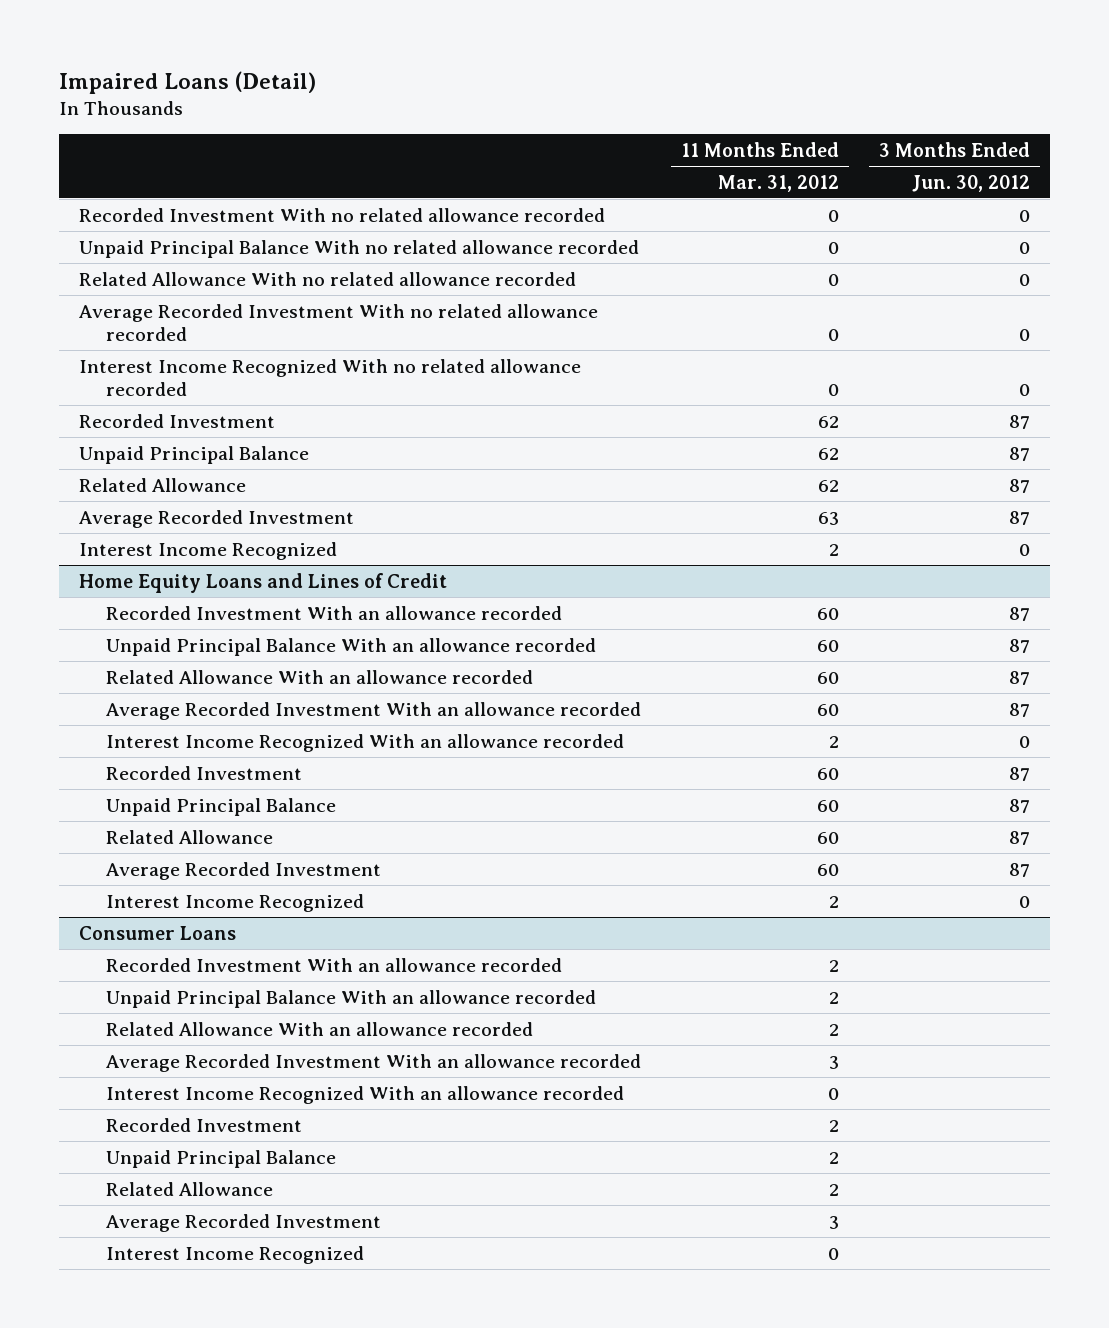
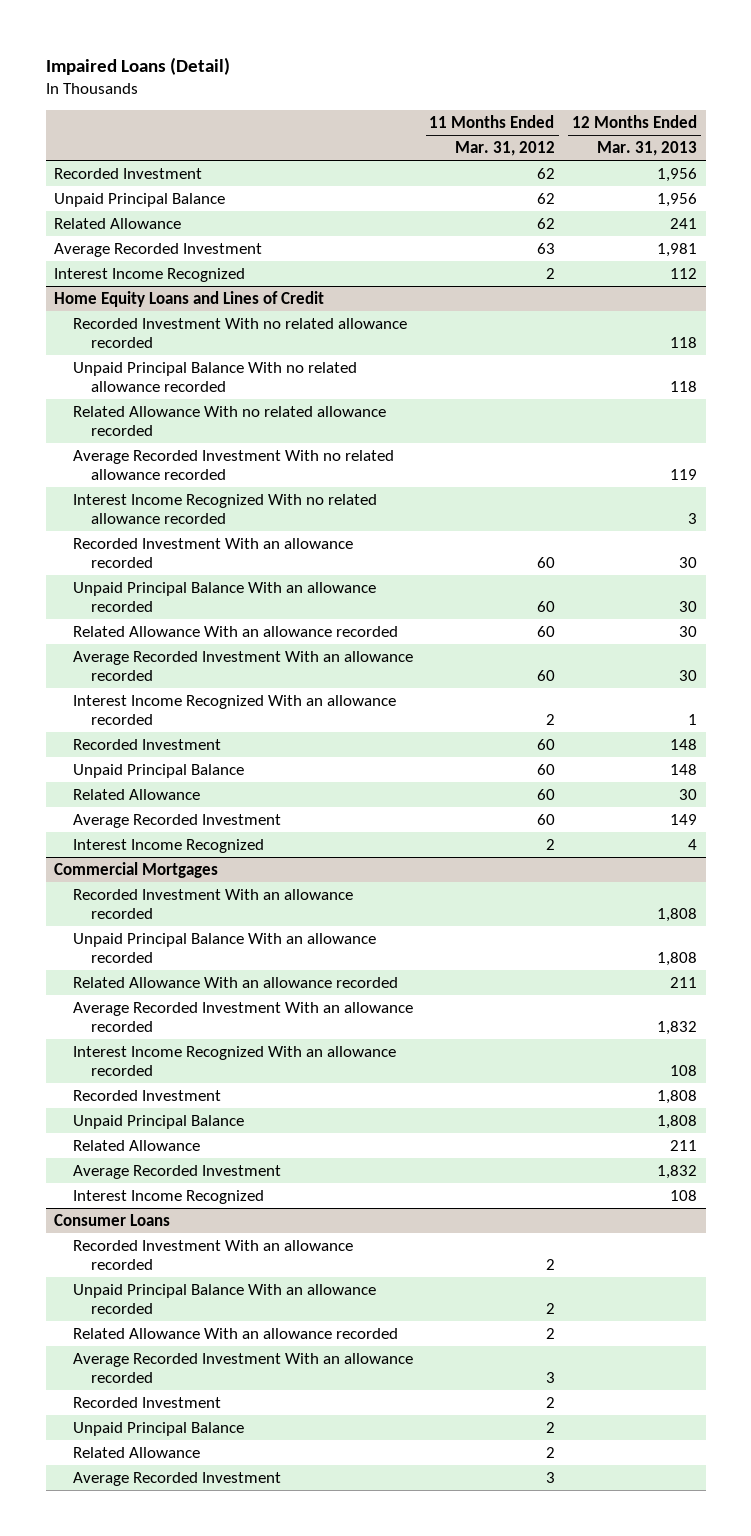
- | 11 Months Ended Mar. 31, 2012 | 3 Months Ended Jun. 30, 2012
+ | 11 Months Ended Mar. 31, 2012 | 12 Months Ended Mar. 31, 2013
- Recorded Investment With no related allowance recorded | 0 | 0
- Unpaid Principal Balance With no related allowance recorded | 0 | 0
- Related Allowance With no related allowance recorded | 0 | 0
- Average Recorded Investment With no related allowance recorded | 0 | 0
- Interest Income Recognized With no related allowance recorded | 0 | 0
@ Home Equity Loans and Lines of Credit
+ Recorded Investment With no related allowance recorded | | 118
+ Unpaid Principal Balance With no related allowance recorded | | 118
+ Related Allowance With no related allowance recorded
+ Average Recorded Investment With no related allowance recorded | | 119
+ Interest Income Recognized With no related allowance recorded | | 3
+ Commercial Mortgages
+ Recorded Investment With an allowance recorded | | 1,808
+ Unpaid Principal Balance With an allowance recorded | | 1,808
+ Related Allowance With an allowance recorded | | 211
+ Average Recorded Investment With an allowance recorded | | 1,832
+ Interest Income Recognized With an allowance recorded | | 108
+ Recorded Investment | | 1,808
+ Unpaid Principal Balance | | 1,808
+ Related Allowance | | 211
+ Average Recorded Investment | | 1,832
+ Interest Income Recognized | | 108
@ Consumer Loans
- Interest Income Recognized With an allowance recorded | 0 |
- Interest Income Recognized | 0 |

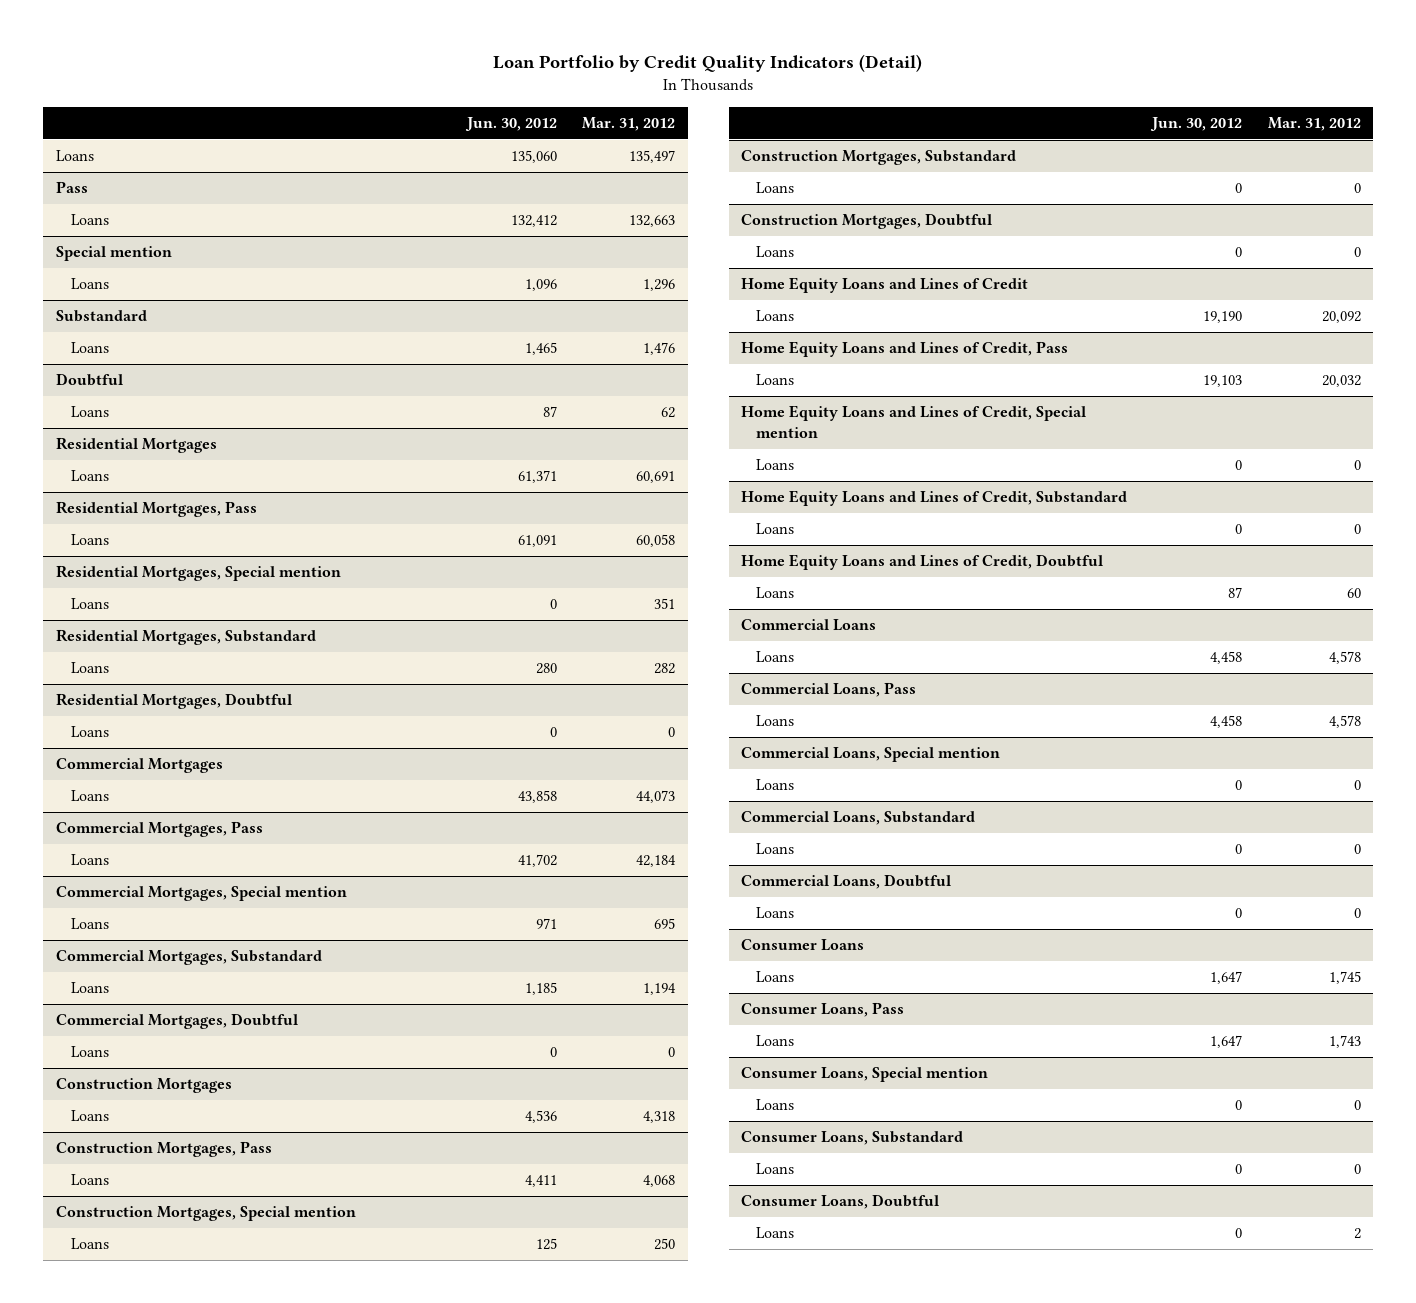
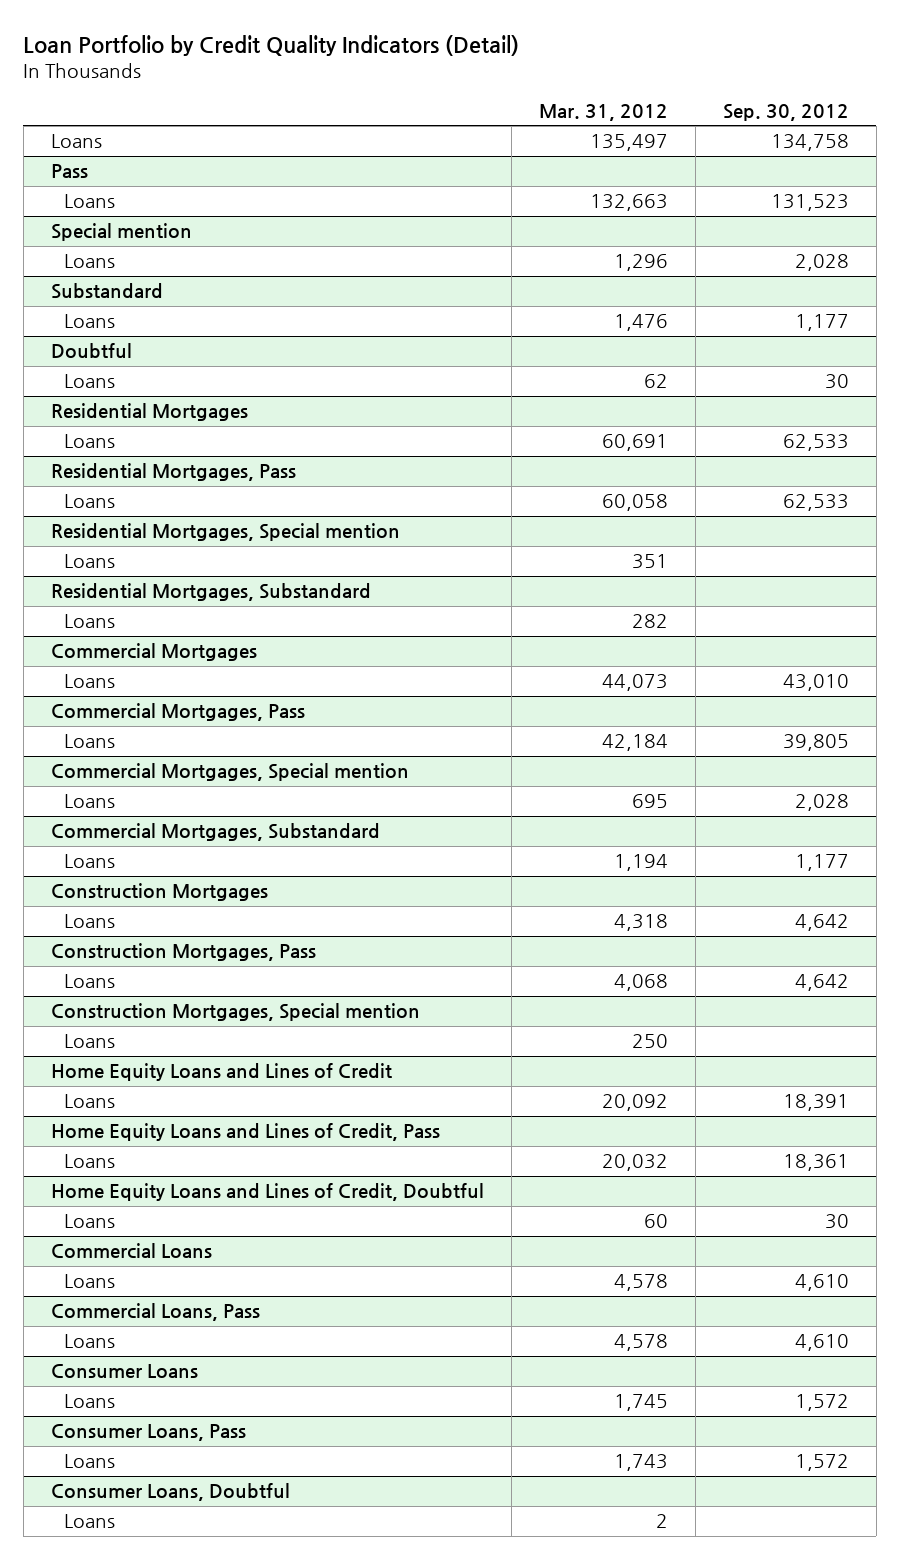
- | Jun. 30, 2012 | Mar. 31, 2012
+ | Mar. 31, 2012 | Sep. 30, 2012
- Residential Mortgages, Doubtful
- Loans | 0 | 0
- Commercial Mortgages, Doubtful
- Loans | 0 | 0
- Construction Mortgages, Substandard
- Loans | 0 | 0
- Construction Mortgages, Doubtful
- Loans | 0 | 0
- Home Equity Loans and Lines of Credit, Special mention
- Loans | 0 | 0
- Home Equity Loans and Lines of Credit, Substandard
- Loans | 0 | 0
- Commercial Loans, Special mention
- Loans | 0 | 0
- Commercial Loans, Substandard
- Loans | 0 | 0
- Commercial Loans, Doubtful
- Loans | 0 | 0
- Consumer Loans, Special mention
- Loans | 0 | 0
- Consumer Loans, Substandard
- Loans | 0 | 0

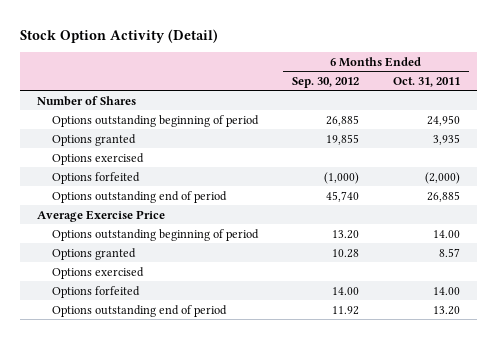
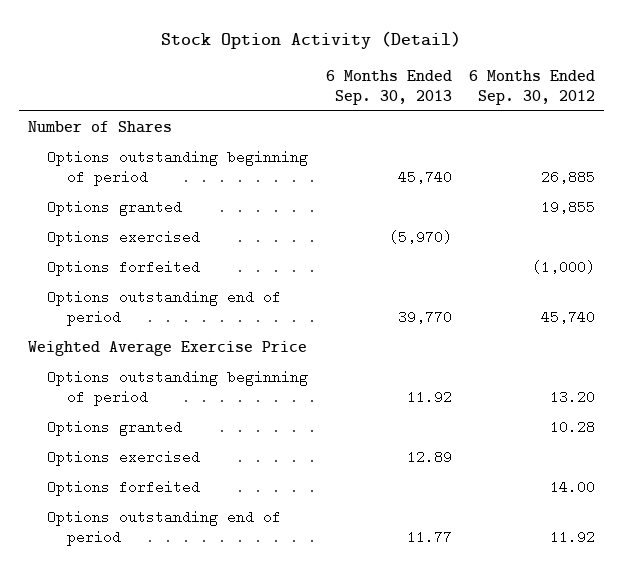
- | 6 Months Ended Sep. 30, 2012 | 6 Months Ended Oct. 31, 2011
+ | 6 Months Ended Sep. 30, 2013 | 6 Months Ended Sep. 30, 2012
- Average Exercise Price
+ Weighted Average Exercise Price

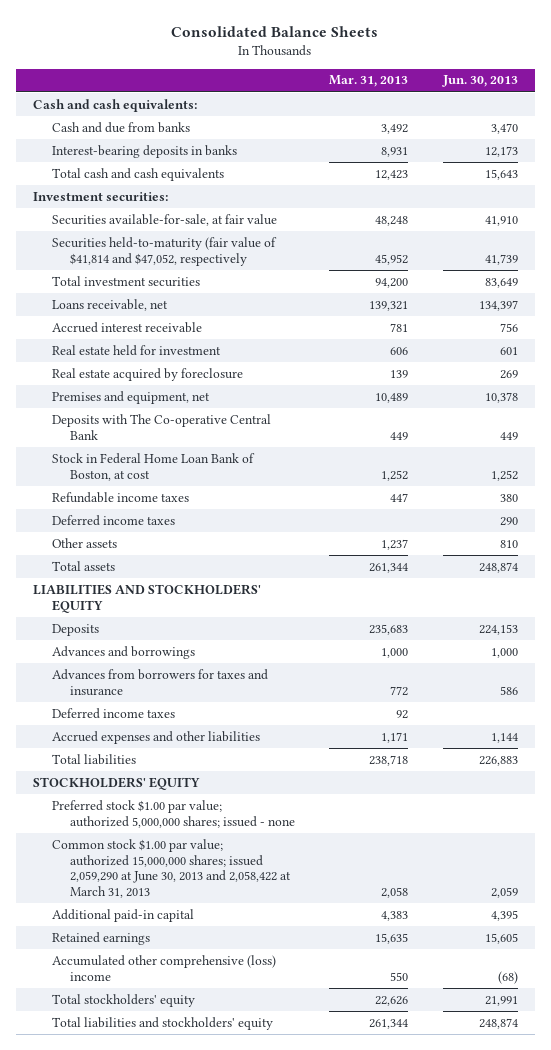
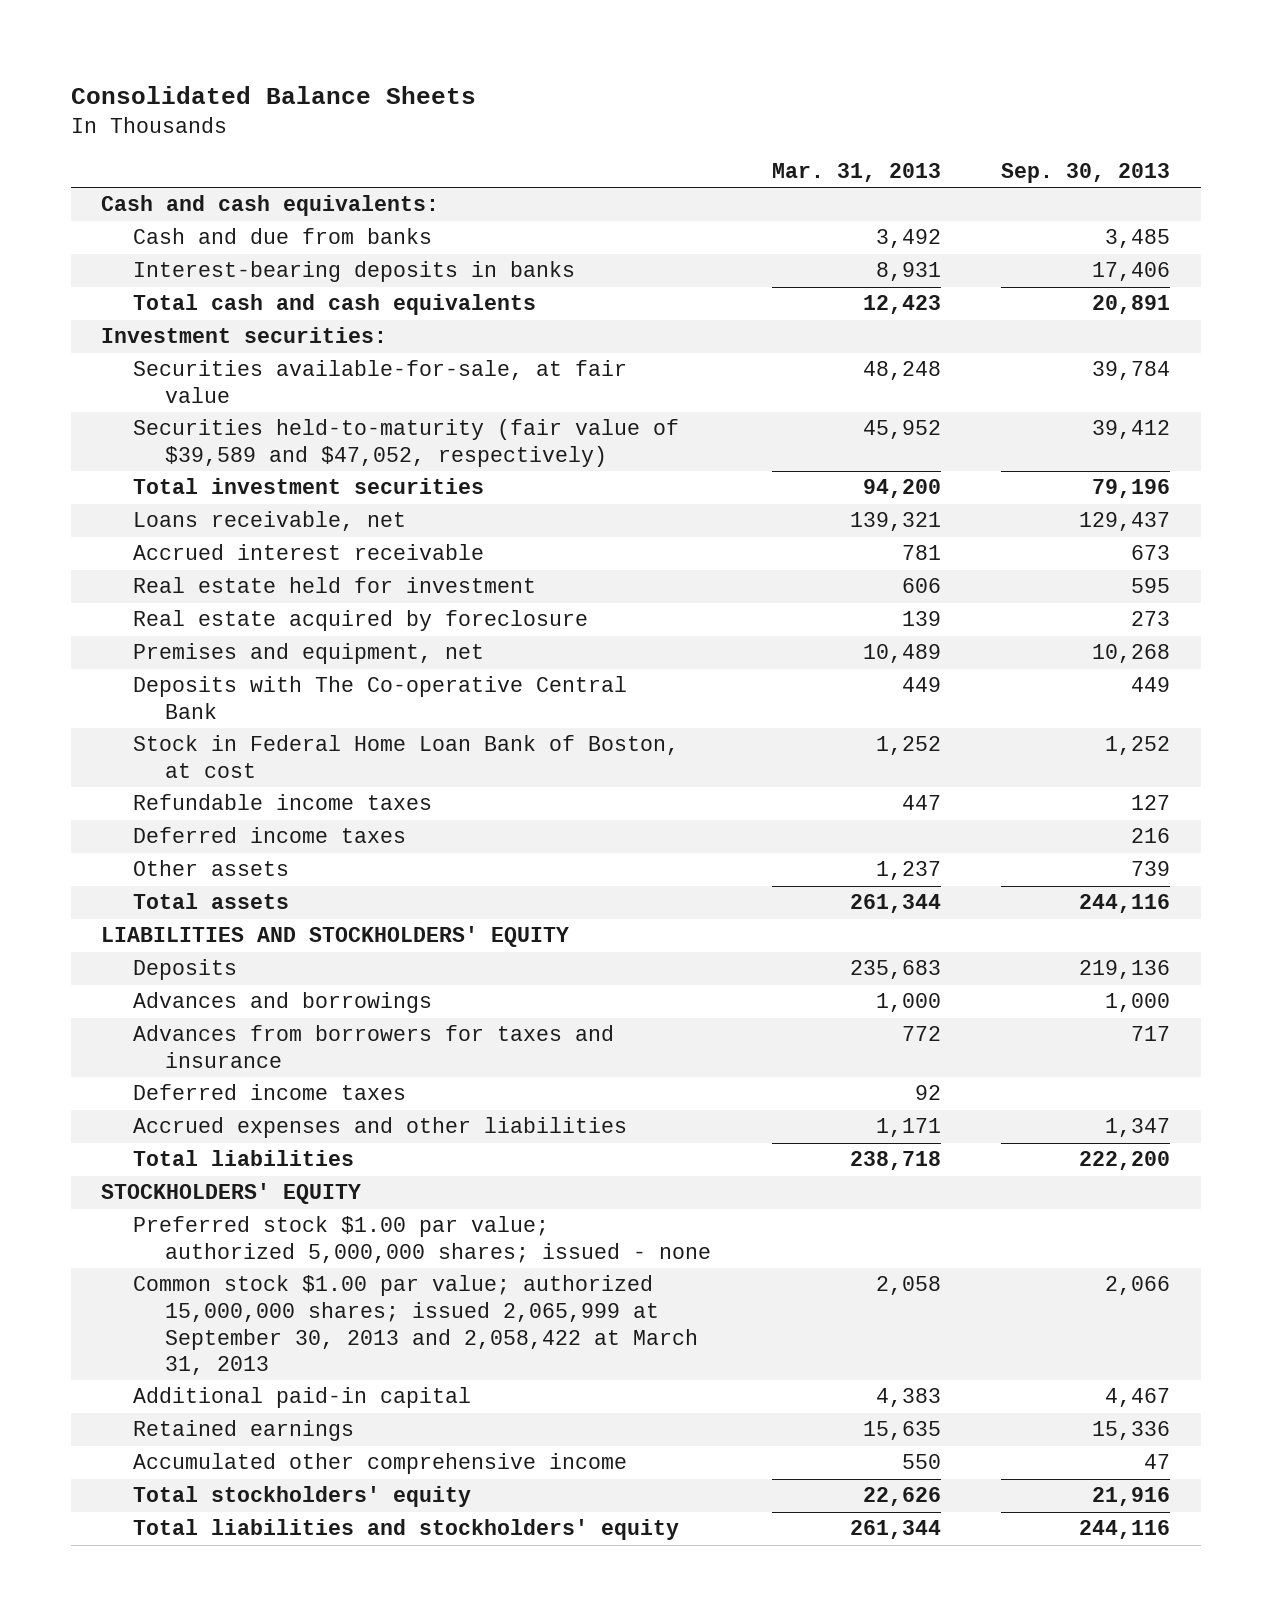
- | Mar. 31, 2013 | Jun. 30, 2013
+ | Mar. 31, 2013 | Sep. 30, 2013
- Securities held-to-maturity (fair value of $41,814 and $47,052, respectively | 45,952 | 41,739
+ Securities held-to-maturity (fair value of $39,589 and $47,052, respectively) | 45,952 | 39,412
- Common stock $1.00 par value; authorized 15,000,000 shares; issued 2,059,290 at June 30, 2013 and 2,058,422 at March 31, 2013 | 2,058 | 2,059
+ Common stock $1.00 par value; authorized 15,000,000 shares; issued 2,065,999 at September 30, 2013 and 2,058,422 at March 31, 2013 | 2,058 | 2,066
- Accumulated other comprehensive (loss) income | 550 | (68)
+ Accumulated other comprehensive income | 550 | 47

